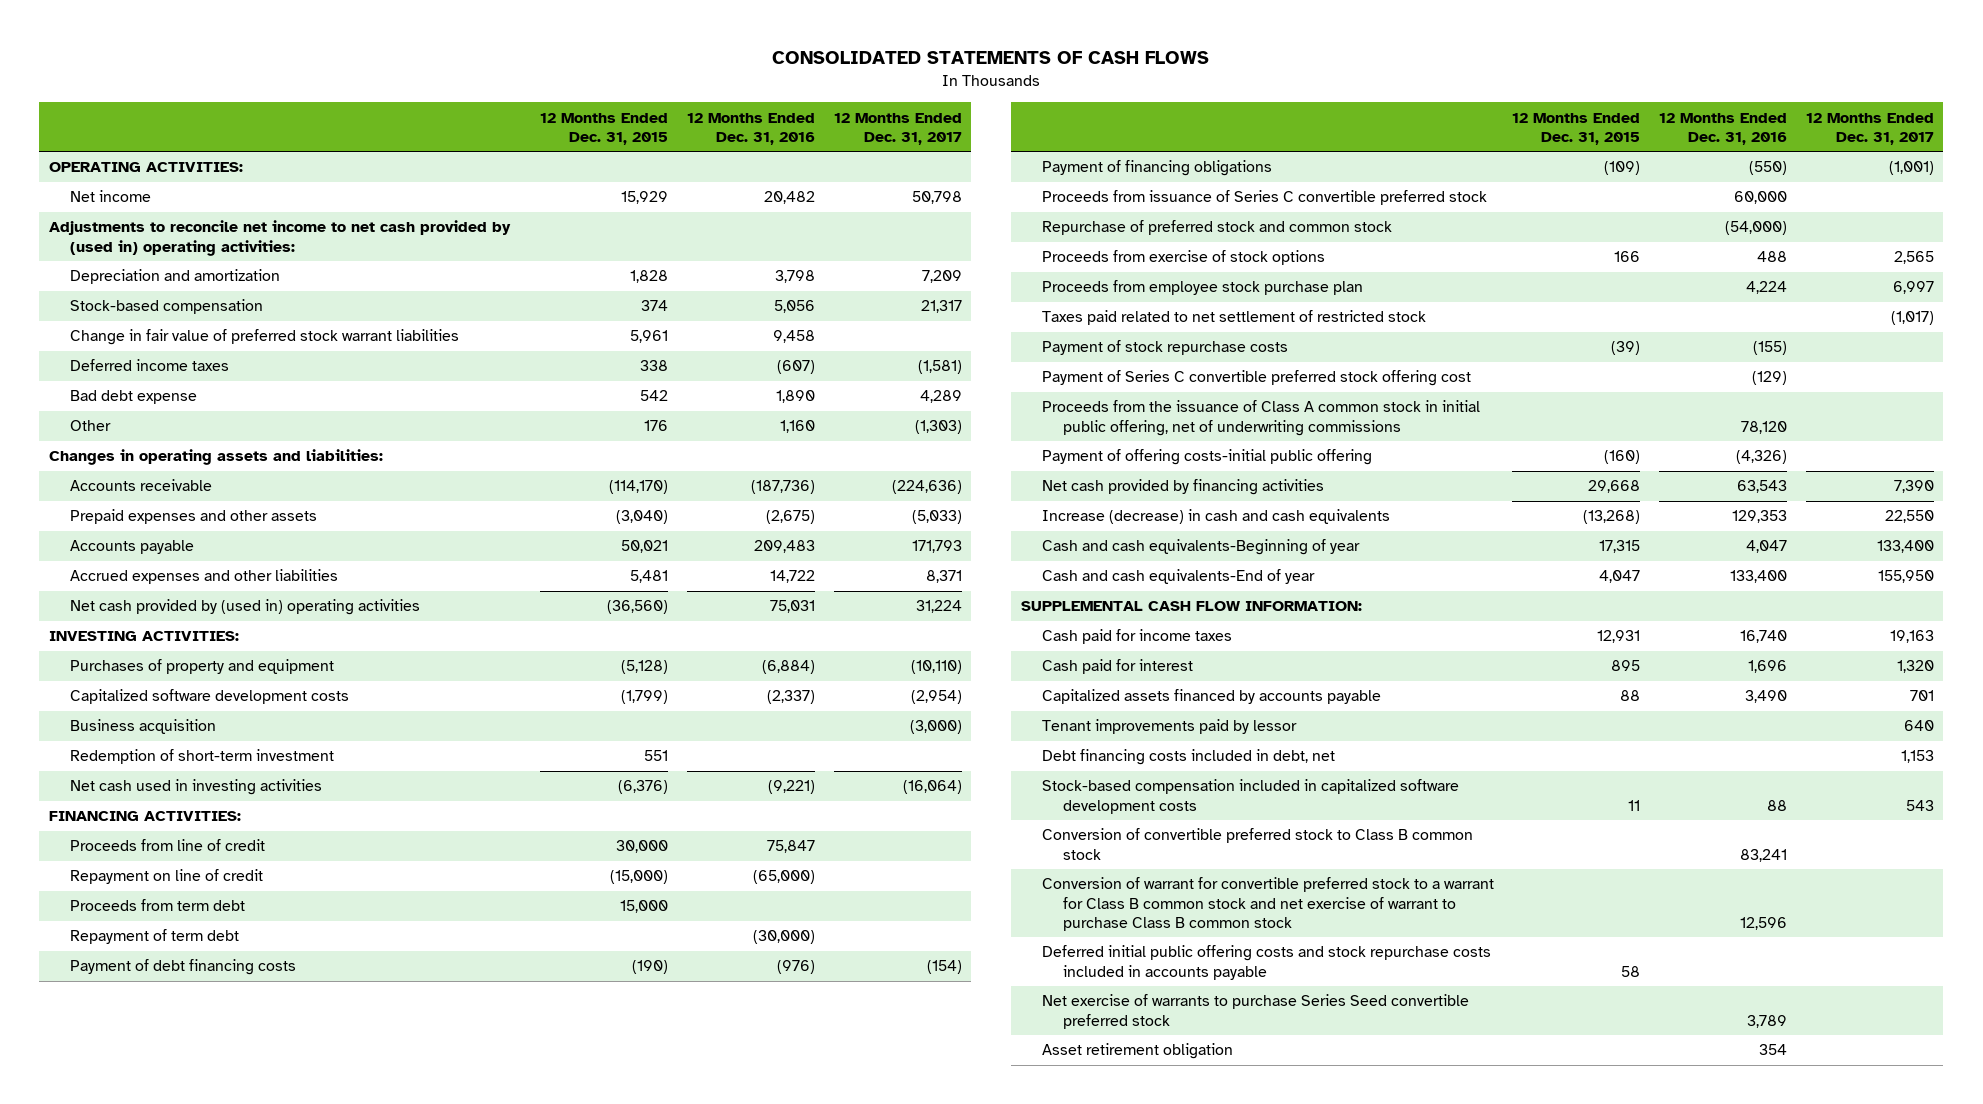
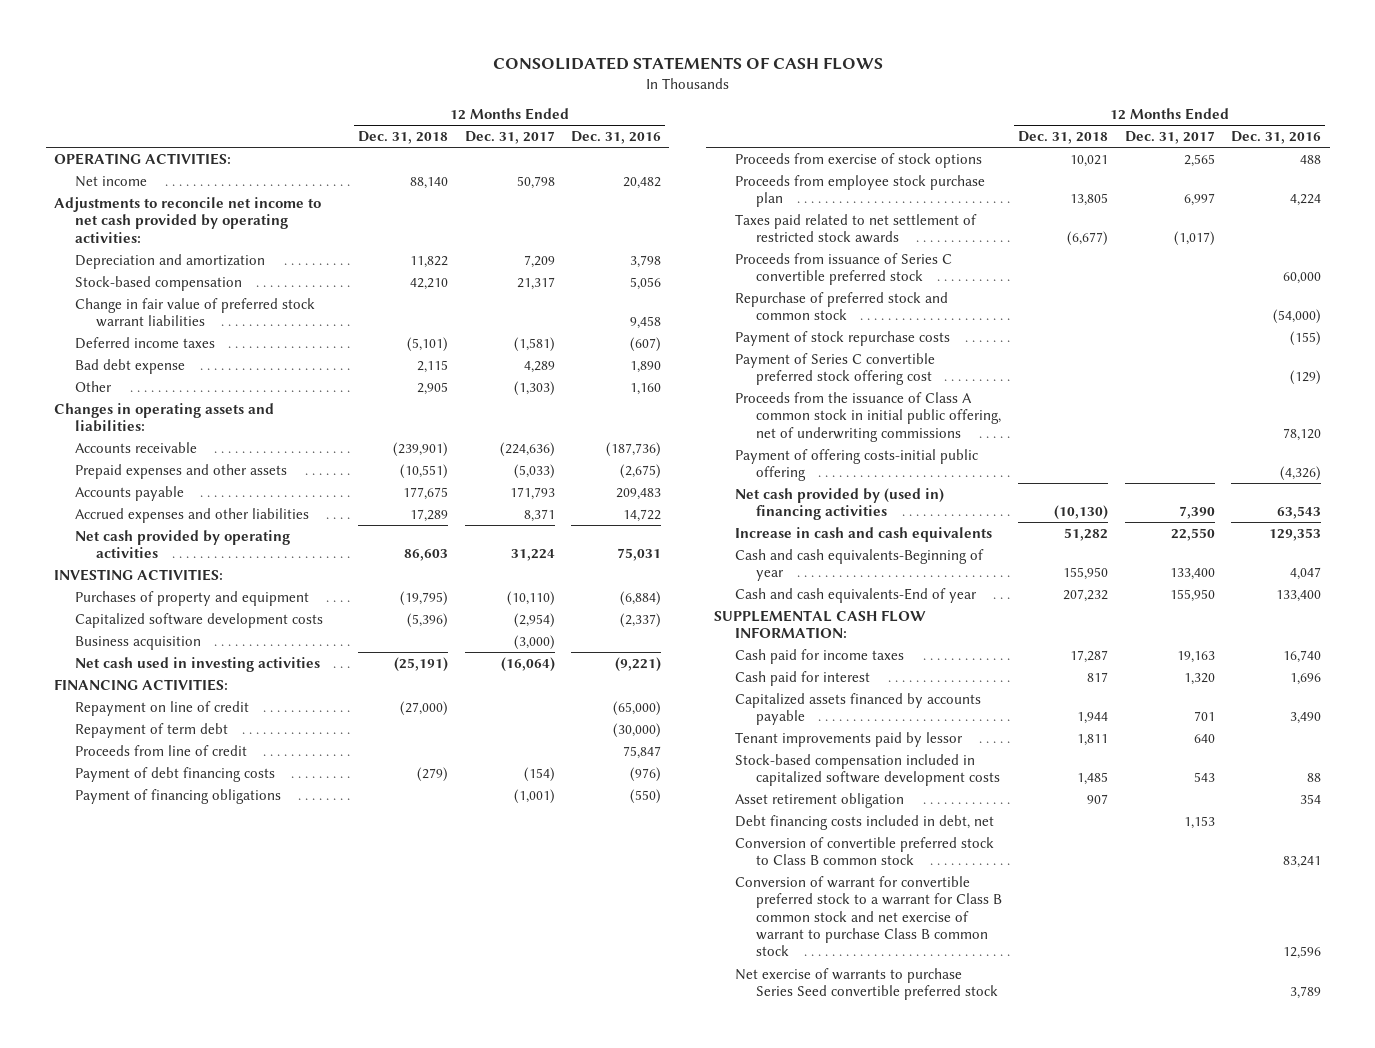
- | 12 Months Ended Dec. 31, 2015 | 12 Months Ended Dec. 31, 2016 | 12 Months Ended Dec. 31, 2017
+ | 12 Months Ended Dec. 31, 2018 | 12 Months Ended Dec. 31, 2017 | 12 Months Ended Dec. 31, 2016
- Adjustments to reconcile net income to net cash provided by (used in) operating activities:
+ Adjustments to reconcile net income to net cash provided by operating activities:
- Net cash provided by (used in) operating activities | (36,560) | 75,031 | 31,224
+ Net cash provided by operating activities | 86,603 | 31,224 | 75,031
- Redemption of short-term investment | 551 | |
- Proceeds from term debt | 15,000 | |
moved down: Proceeds from line of credit | | | 75,847
- Taxes paid related to net settlement of restricted stock | | | (1,017)
+ Taxes paid related to net settlement of restricted stock awards | (6,677) | (1,017) |
moved down: Proceeds from issuance of Series C convertible preferred stock | | | 60,000
moved down: Repurchase of preferred stock and common stock | | | (54,000)
- Net cash provided by financing activities | 29,668 | 63,543 | 7,390
- Increase (decrease) in cash and cash equivalents | (13,268) | 129,353 | 22,550
+ Net cash provided by (used in) financing activities | (10,130) | 7,390 | 63,543
+ Increase in cash and cash equivalents | 51,282 | 22,550 | 129,353
moved up: Asset retirement obligation | 907 | | 354
moved down: Debt financing costs included in debt, net | | 1,153 |
- Deferred initial public offering costs and stock repurchase costs included in accounts payable | 58 | |

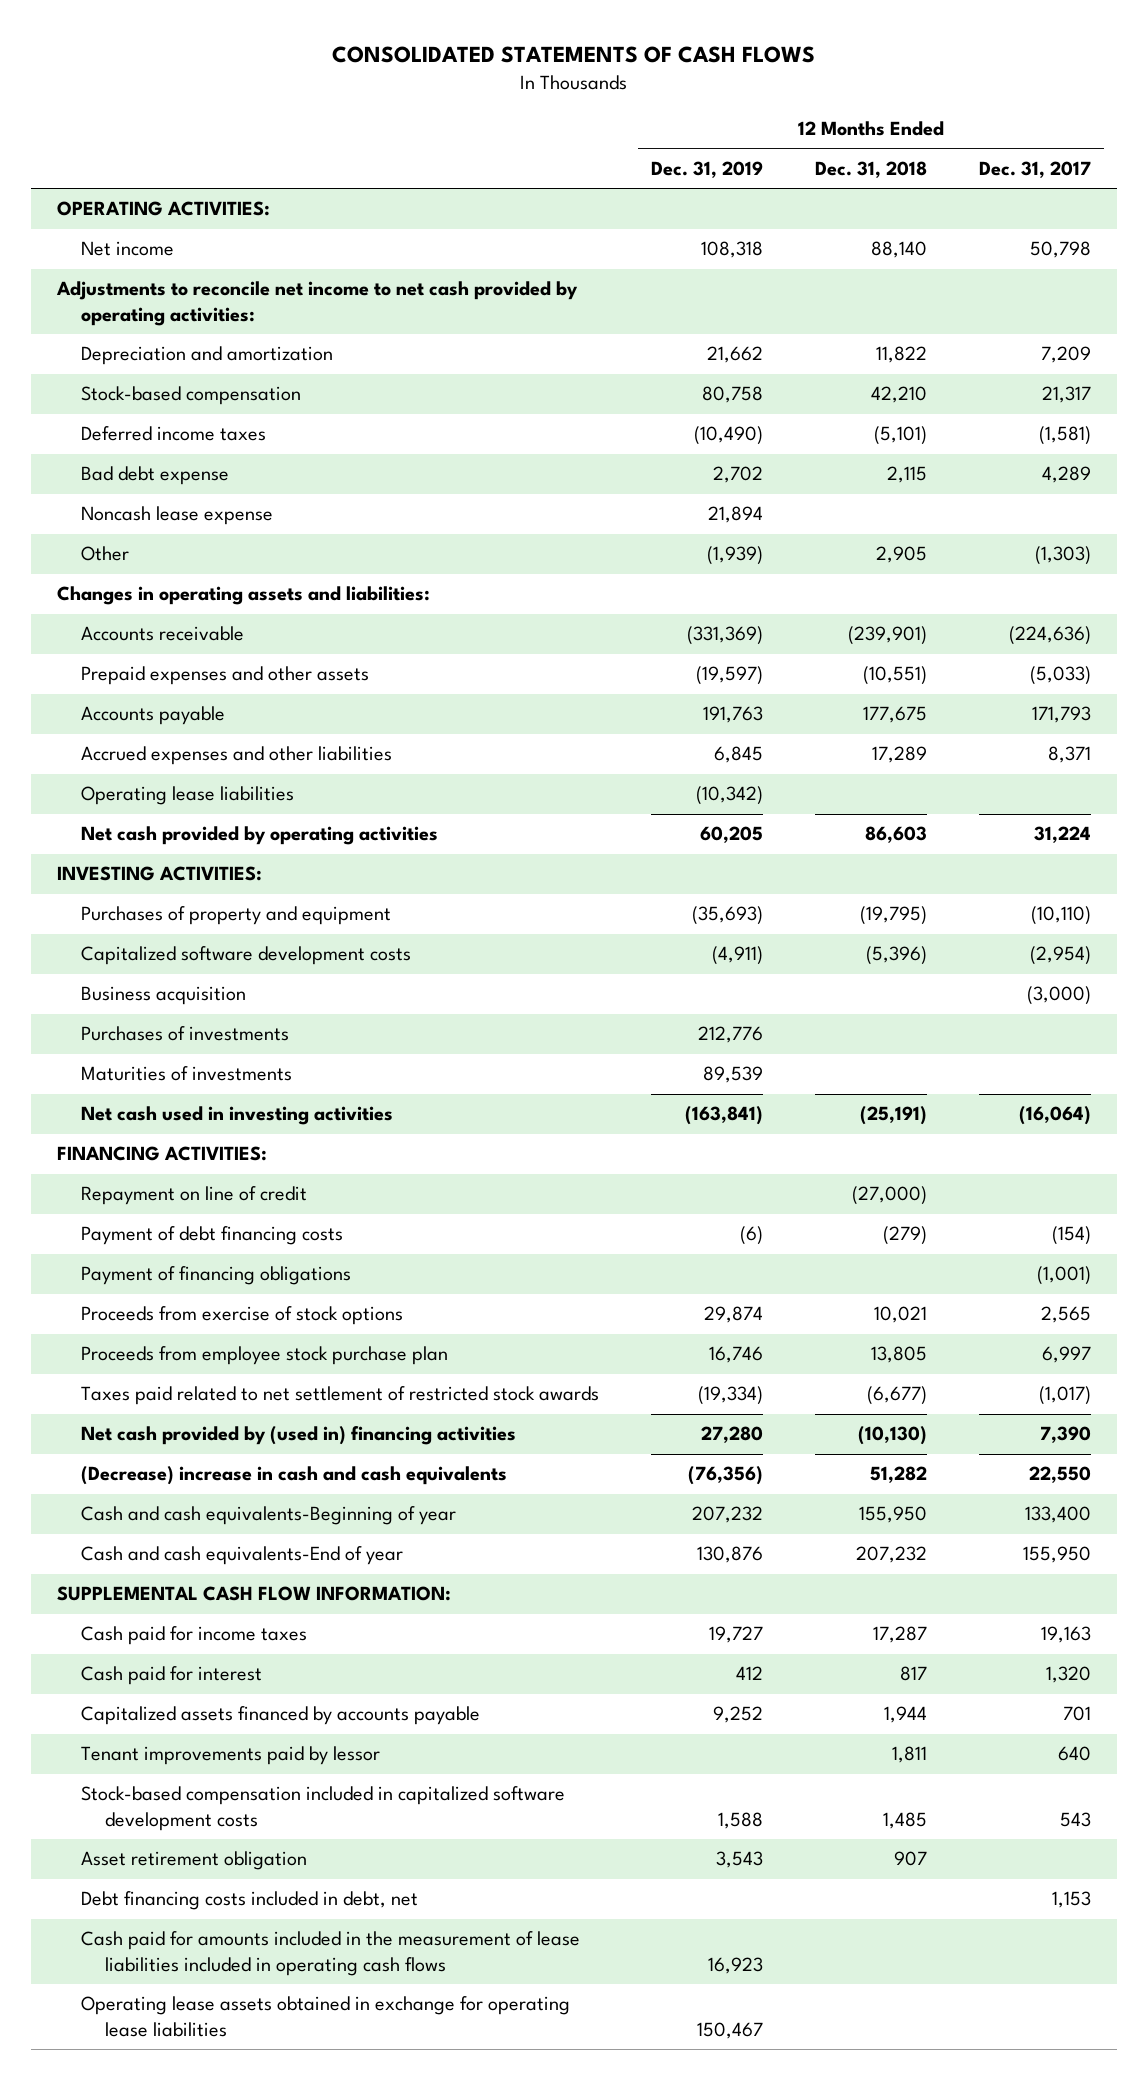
- | 12 Months Ended Dec. 31, 2018 | 12 Months Ended Dec. 31, 2017 | 12 Months Ended Dec. 31, 2016
+ | 12 Months Ended Dec. 31, 2019 | 12 Months Ended Dec. 31, 2018 | 12 Months Ended Dec. 31, 2017
- Change in fair value of preferred stock warrant liabilities | | | 9,458
+ Noncash lease expense | 21,894 | |
+ Operating lease liabilities | (10,342) | |
+ Purchases of investments | 212,776 | |
+ Maturities of investments | 89,539 | |
- Repayment of term debt | | | (30,000)
- Proceeds from line of credit | | | 75,847
- Proceeds from issuance of Series C convertible preferred stock | | | 60,000
- Repurchase of preferred stock and common stock | | | (54,000)
- Payment of stock repurchase costs | | | (155)
- Payment of Series C convertible preferred stock offering cost | | | (129)
- Proceeds from the issuance of Class A common stock in initial public offering, net of underwriting commissions | | | 78,120
- Payment of offering costs-initial public offering | | | (4,326)
- Increase in cash and cash equivalents | 51,282 | 22,550 | 129,353
+ (Decrease) increase in cash and cash equivalents | (76,356) | 51,282 | 22,550
- Conversion of convertible preferred stock to Class B common stock | | | 83,241
- Conversion of warrant for convertible preferred stock to a warrant for Class B common stock and net exercise of warrant to purchase Class B common stock | | | 12,596
- Net exercise of warrants to purchase Series Seed convertible preferred stock | | | 3,789
+ Cash paid for amounts included in the measurement of lease liabilities included in operating cash flows | 16,923 | |
+ Operating lease assets obtained in exchange for operating lease liabilities | 150,467 | |

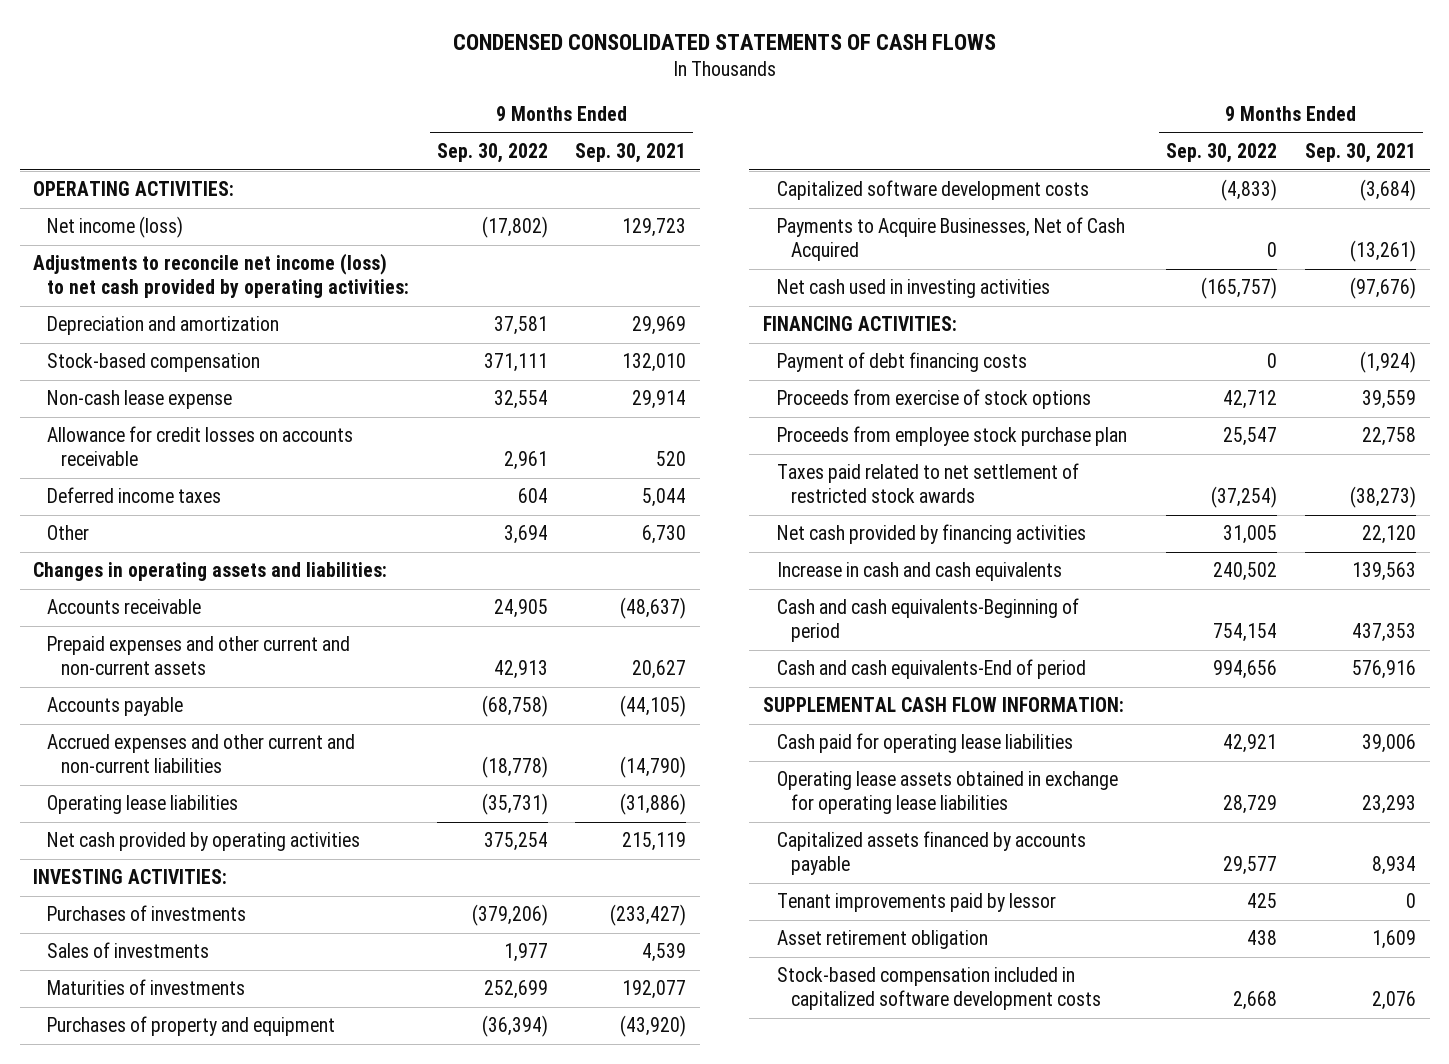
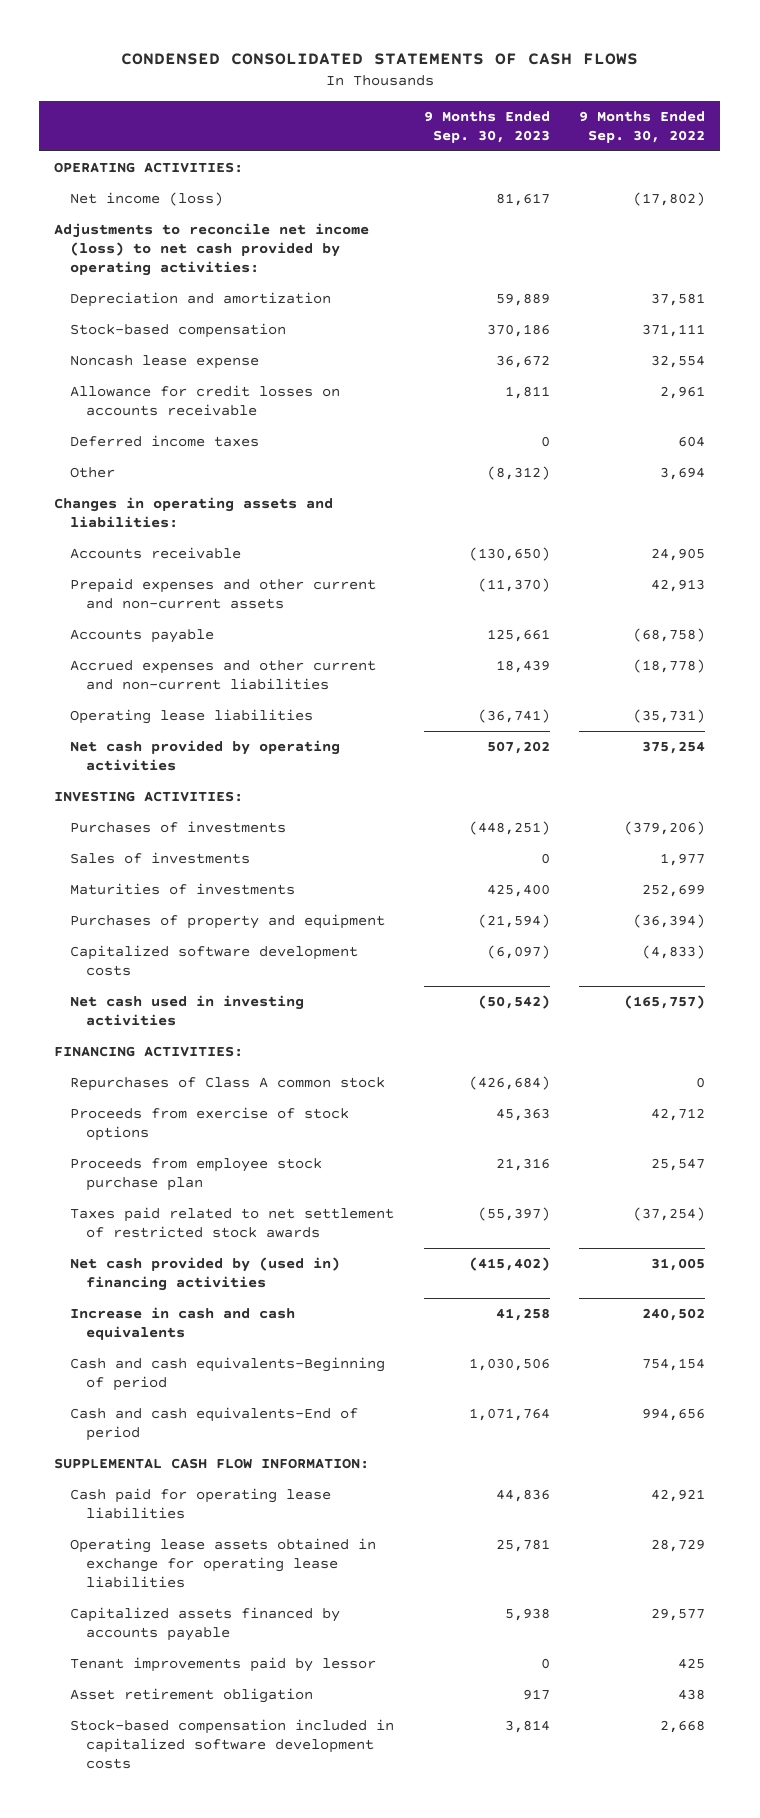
- | 9 Months Ended Sep. 30, 2022 | 9 Months Ended Sep. 30, 2021
+ | 9 Months Ended Sep. 30, 2023 | 9 Months Ended Sep. 30, 2022
- Non-cash lease expense | 32,554 | 29,914
+ Noncash lease expense | 36,672 | 32,554
- Payments to Acquire Businesses, Net of Cash Acquired | 0 | (13,261)
- Payment of debt financing costs | 0 | (1,924)
+ Repurchases of Class A common stock | (426,684) | 0
- Net cash provided by financing activities | 31,005 | 22,120
+ Net cash provided by (used in) financing activities | (415,402) | 31,005

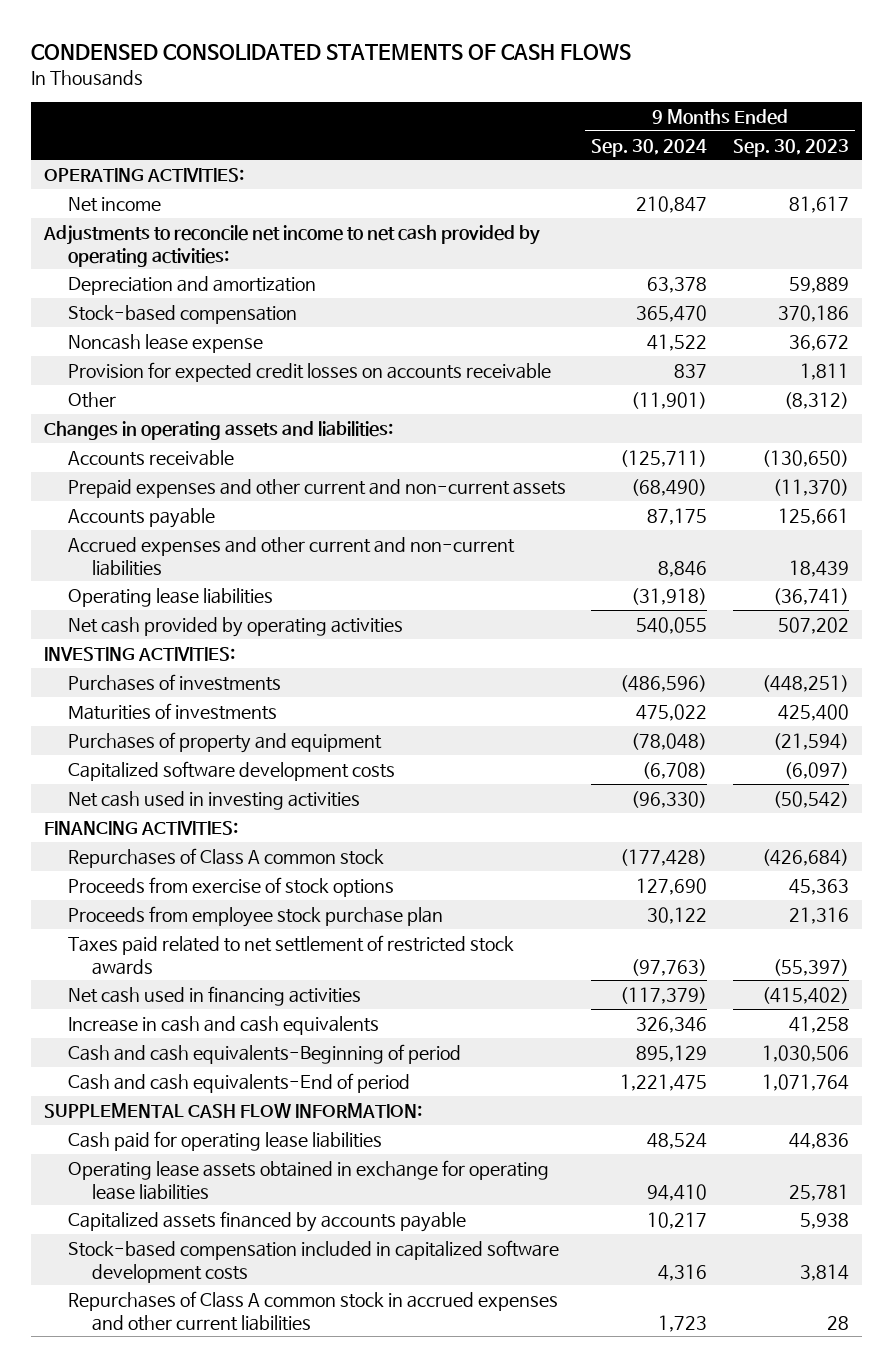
- | 9 Months Ended Sep. 30, 2023 | 9 Months Ended Sep. 30, 2022
+ | 9 Months Ended Sep. 30, 2024 | 9 Months Ended Sep. 30, 2023
- Net income (loss) | 81,617 | (17,802)
- Adjustments to reconcile net income (loss) to net cash provided by operating activities:
+ Net income | 210,847 | 81,617
+ Adjustments to reconcile net income to net cash provided by operating activities:
- Allowance for credit losses on accounts receivable | 1,811 | 2,961
- Deferred income taxes | 0 | 604
+ Provision for expected credit losses on accounts receivable | 837 | 1,811
- Sales of investments | 0 | 1,977
- Net cash provided by (used in) financing activities | (415,402) | 31,005
+ Net cash used in financing activities | (117,379) | (415,402)
- Tenant improvements paid by lessor | 0 | 425
- Asset retirement obligation | 917 | 438
+ Repurchases of Class A common stock in accrued expenses and other current liabilities | 1,723 | 28

